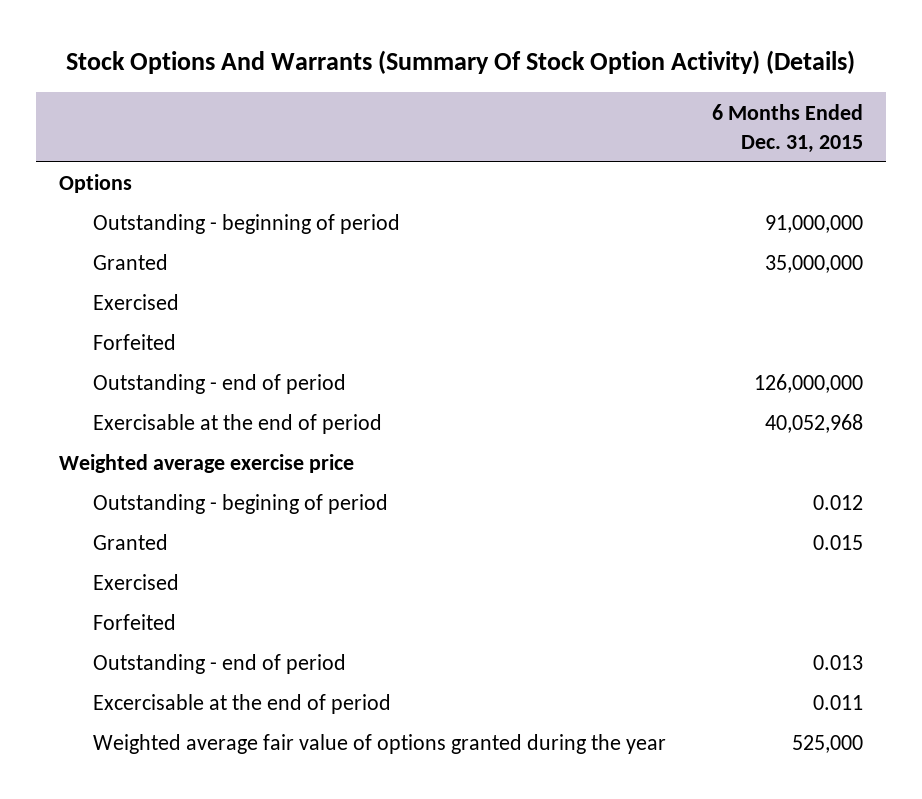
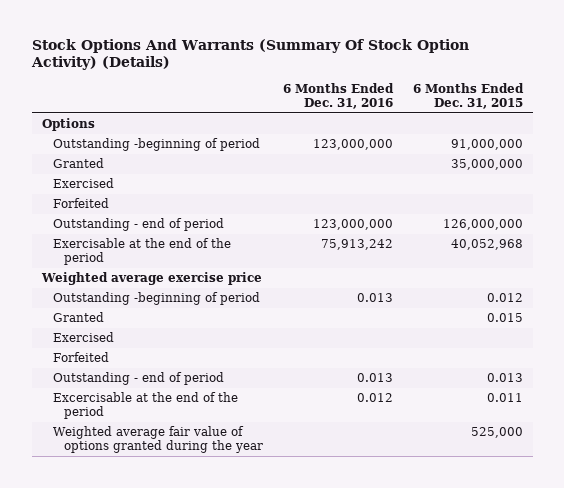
- | 6 Months Ended Dec. 31, 2015
+ | 6 Months Ended Dec. 31, 2016 | 6 Months Ended Dec. 31, 2015
- Outstanding - beginning of period | 91,000,000
+ Outstanding -beginning of period | 123,000,000 | 91,000,000
- Exercisable at the end of period | 40,052,968
+ Exercisable at the end of the period | 75,913,242 | 40,052,968
- Outstanding - begining of period | 0.012
+ Outstanding -beginning of period | 0.013 | 0.012
- Excercisable at the end of period | 0.011
+ Excercisable at the end of the period | 0.012 | 0.011

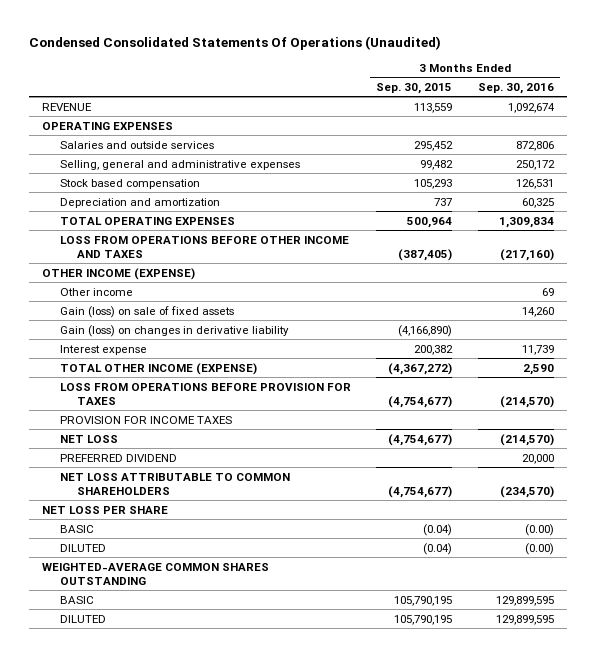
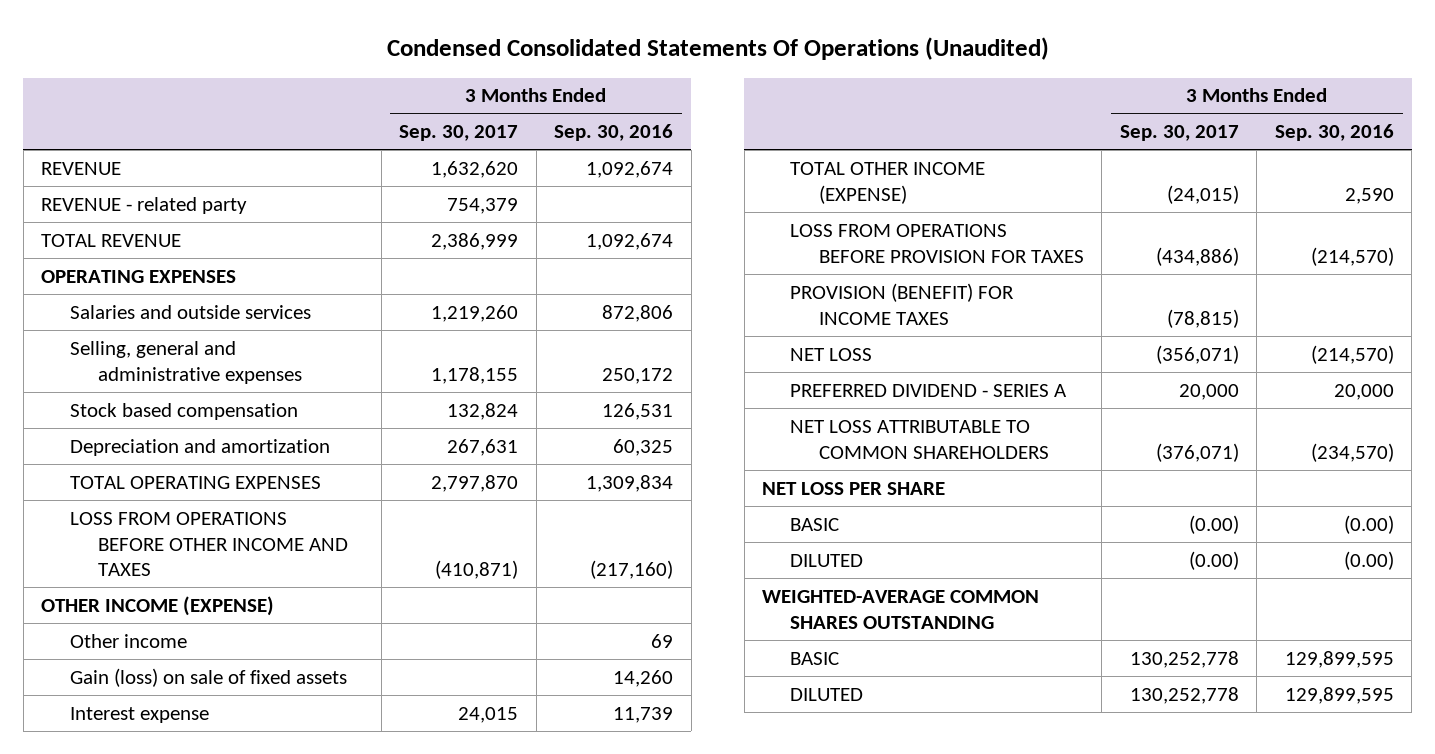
- | 3 Months Ended Sep. 30, 2015 | 3 Months Ended Sep. 30, 2016
+ | 3 Months Ended Sep. 30, 2017 | 3 Months Ended Sep. 30, 2016
+ REVENUE - related party | 754,379 |
+ TOTAL REVENUE | 2,386,999 | 1,092,674
- Gain (loss) on changes in derivative liability | (4,166,890) |
- PROVISION FOR INCOME TAXES
+ PROVISION (BENEFIT) FOR INCOME TAXES | (78,815) |
- PREFERRED DIVIDEND | | 20,000
+ PREFERRED DIVIDEND - SERIES A | 20,000 | 20,000

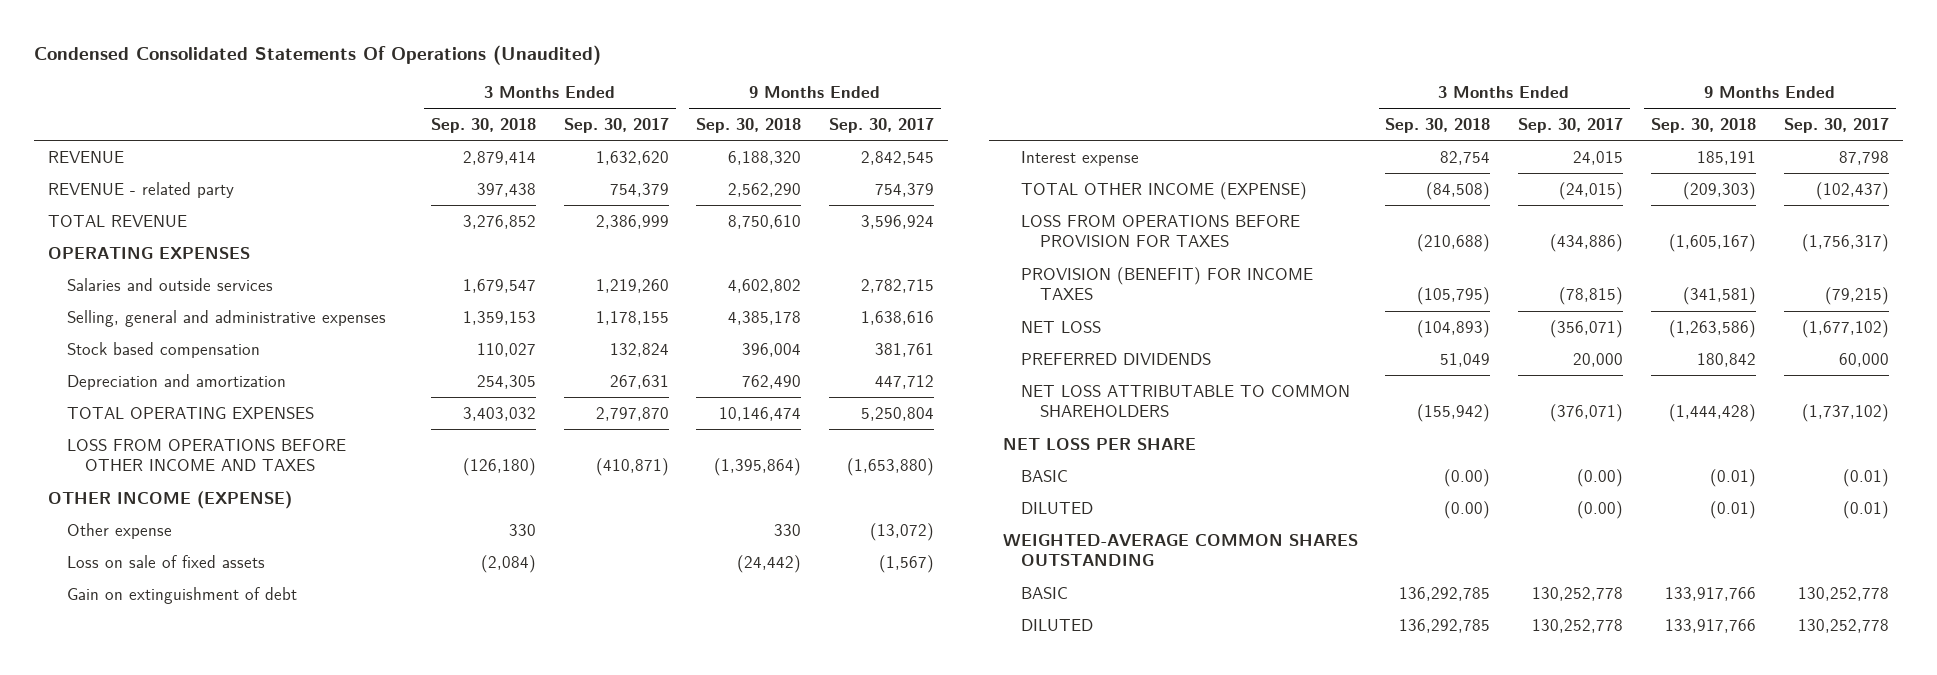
- | 3 Months Ended Sep. 30, 2017 | 3 Months Ended Sep. 30, 2016
+ | 3 Months Ended Sep. 30, 2018 | 3 Months Ended Sep. 30, 2017 | 9 Months Ended Sep. 30, 2018 | 9 Months Ended Sep. 30, 2017
- Other income | | 69
- Gain (loss) on sale of fixed assets | | 14,260
+ Other expense | 330 | | 330 | (13,072)
+ Loss on sale of fixed assets | (2,084) | | (24,442) | (1,567)
+ Gain on extinguishment of debt
- PREFERRED DIVIDEND - SERIES A | 20,000 | 20,000
+ PREFERRED DIVIDENDS | 51,049 | 20,000 | 180,842 | 60,000

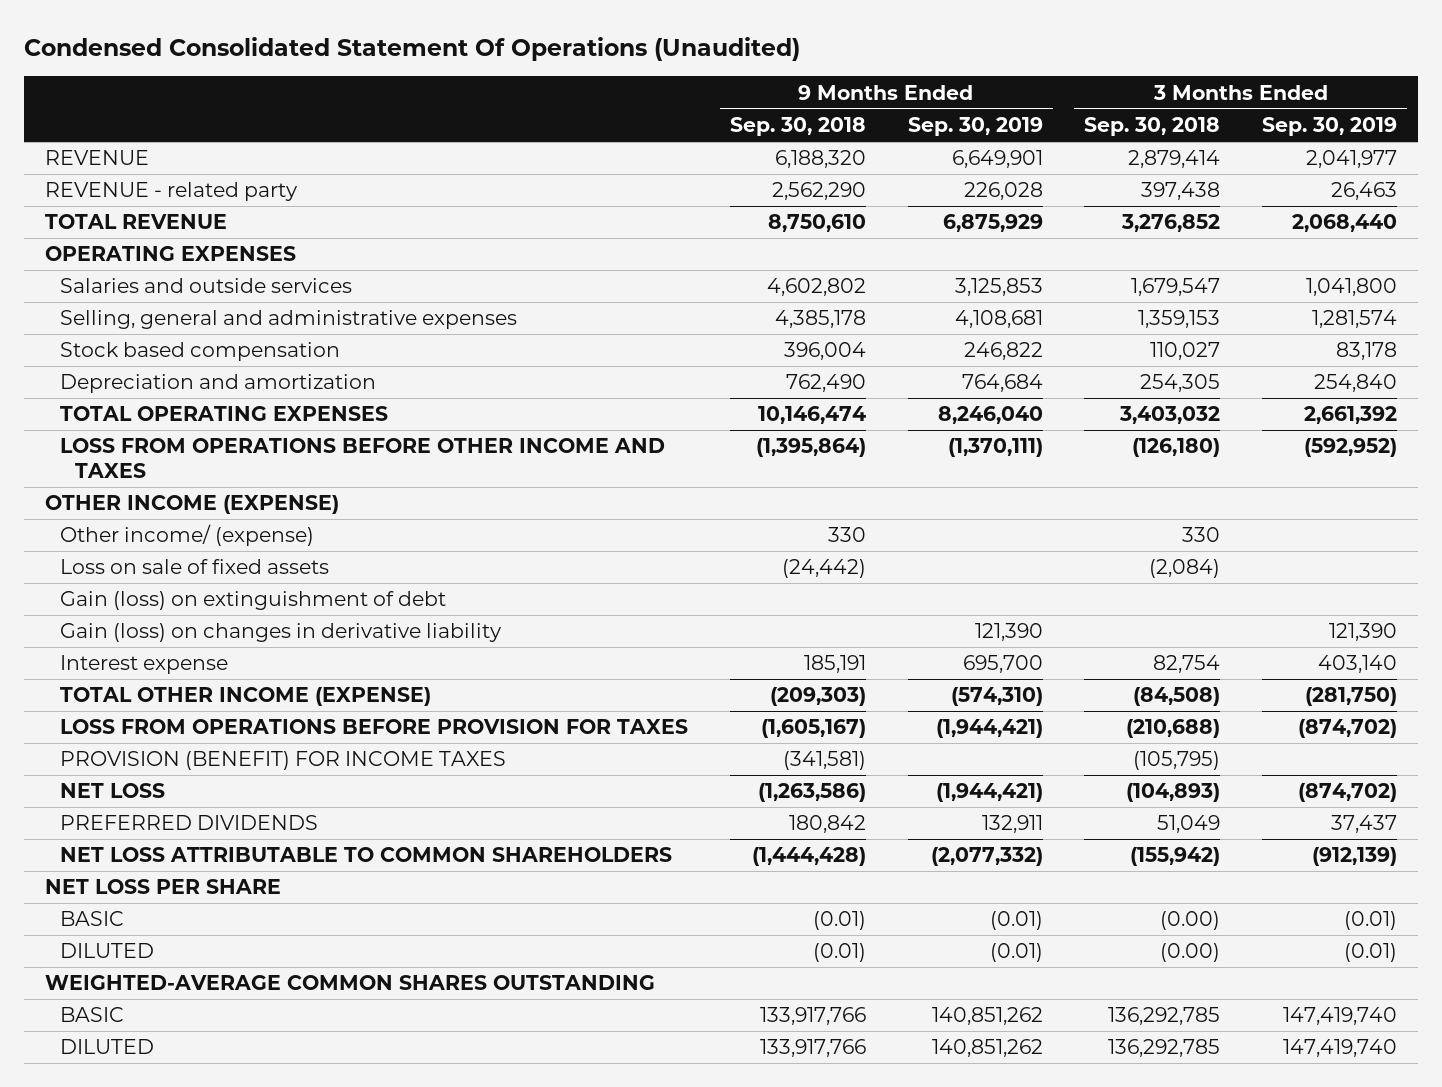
- Condensed Consolidated Statements Of Operations (Unaudited)
+ Condensed Consolidated Statement Of Operations (Unaudited)
- | 3 Months Ended Sep. 30, 2018 | 3 Months Ended Sep. 30, 2017 | 9 Months Ended Sep. 30, 2018 | 9 Months Ended Sep. 30, 2017
+ | 9 Months Ended Sep. 30, 2018 | 9 Months Ended Sep. 30, 2019 | 3 Months Ended Sep. 30, 2018 | 3 Months Ended Sep. 30, 2019
- Other expense | 330 | | 330 | (13,072)
+ Other income/ (expense) | 330 | | 330 |
- Gain on extinguishment of debt
+ Gain (loss) on extinguishment of debt
+ Gain (loss) on changes in derivative liability | | 121,390 | | 121,390

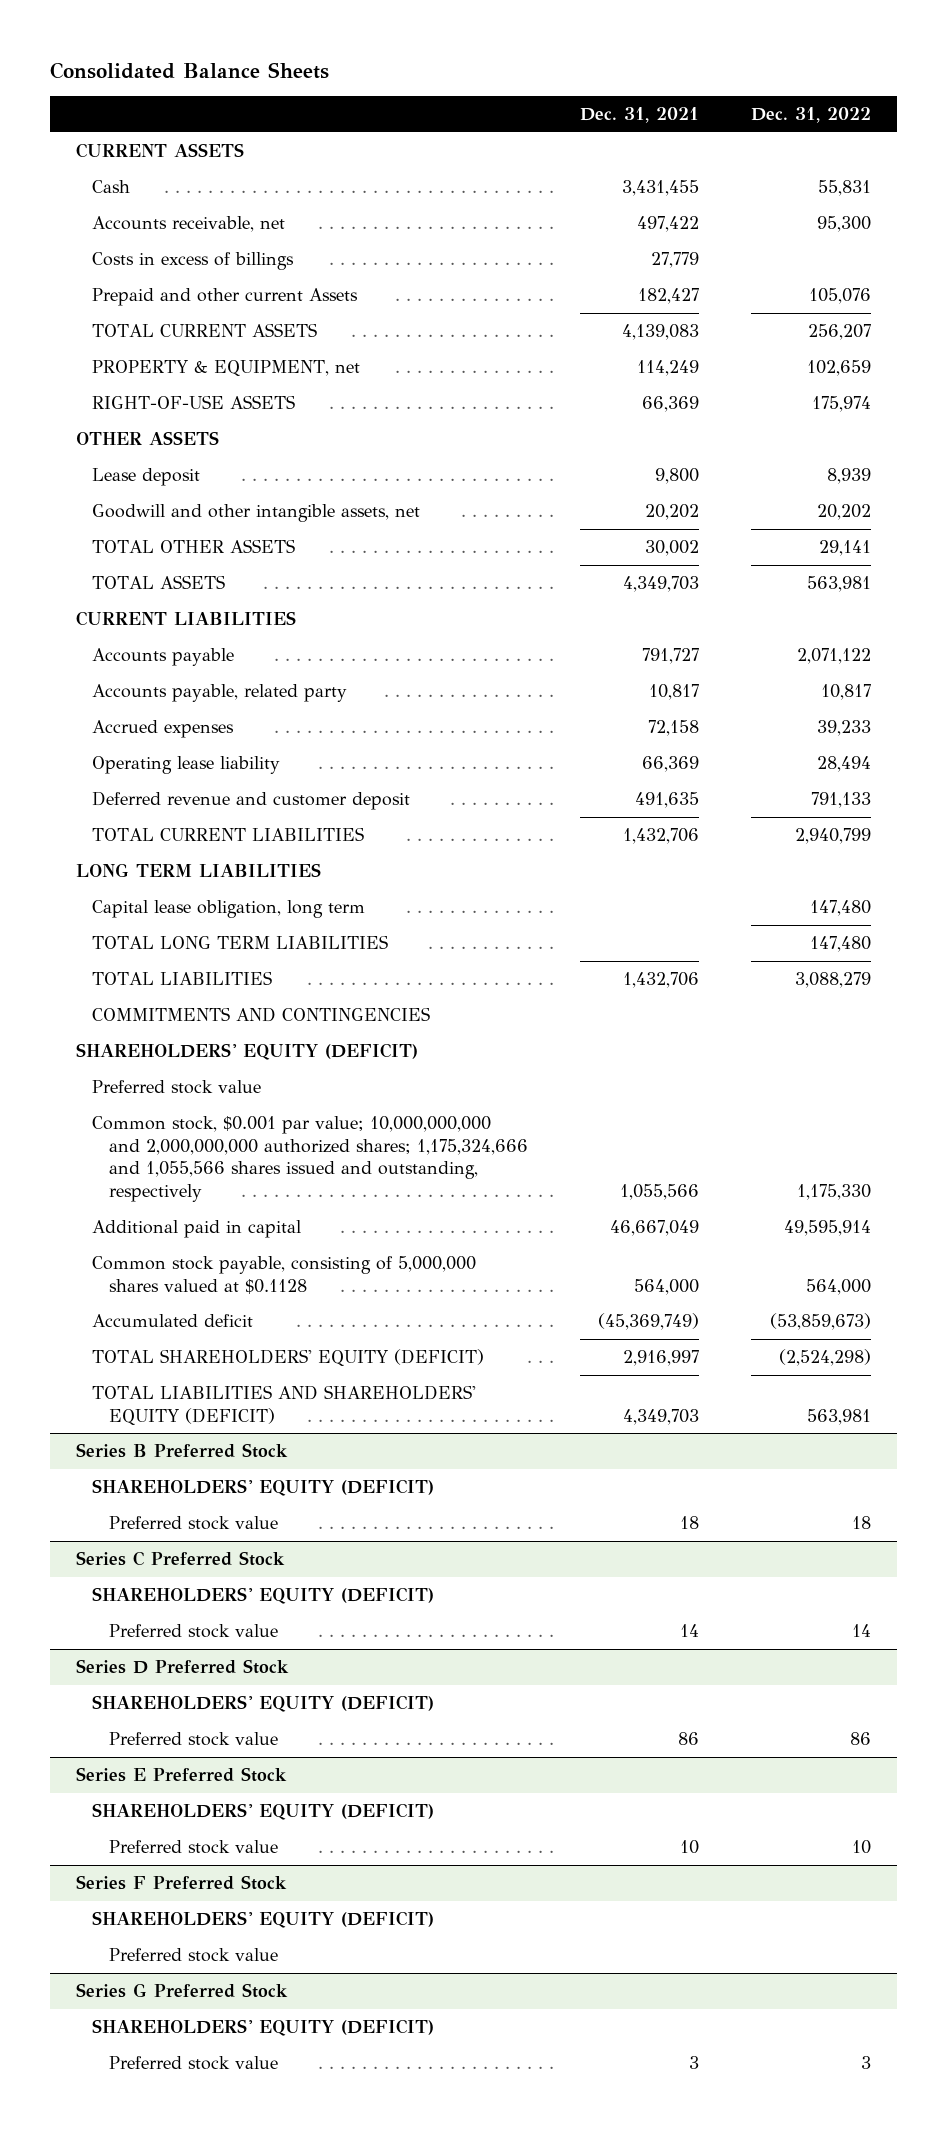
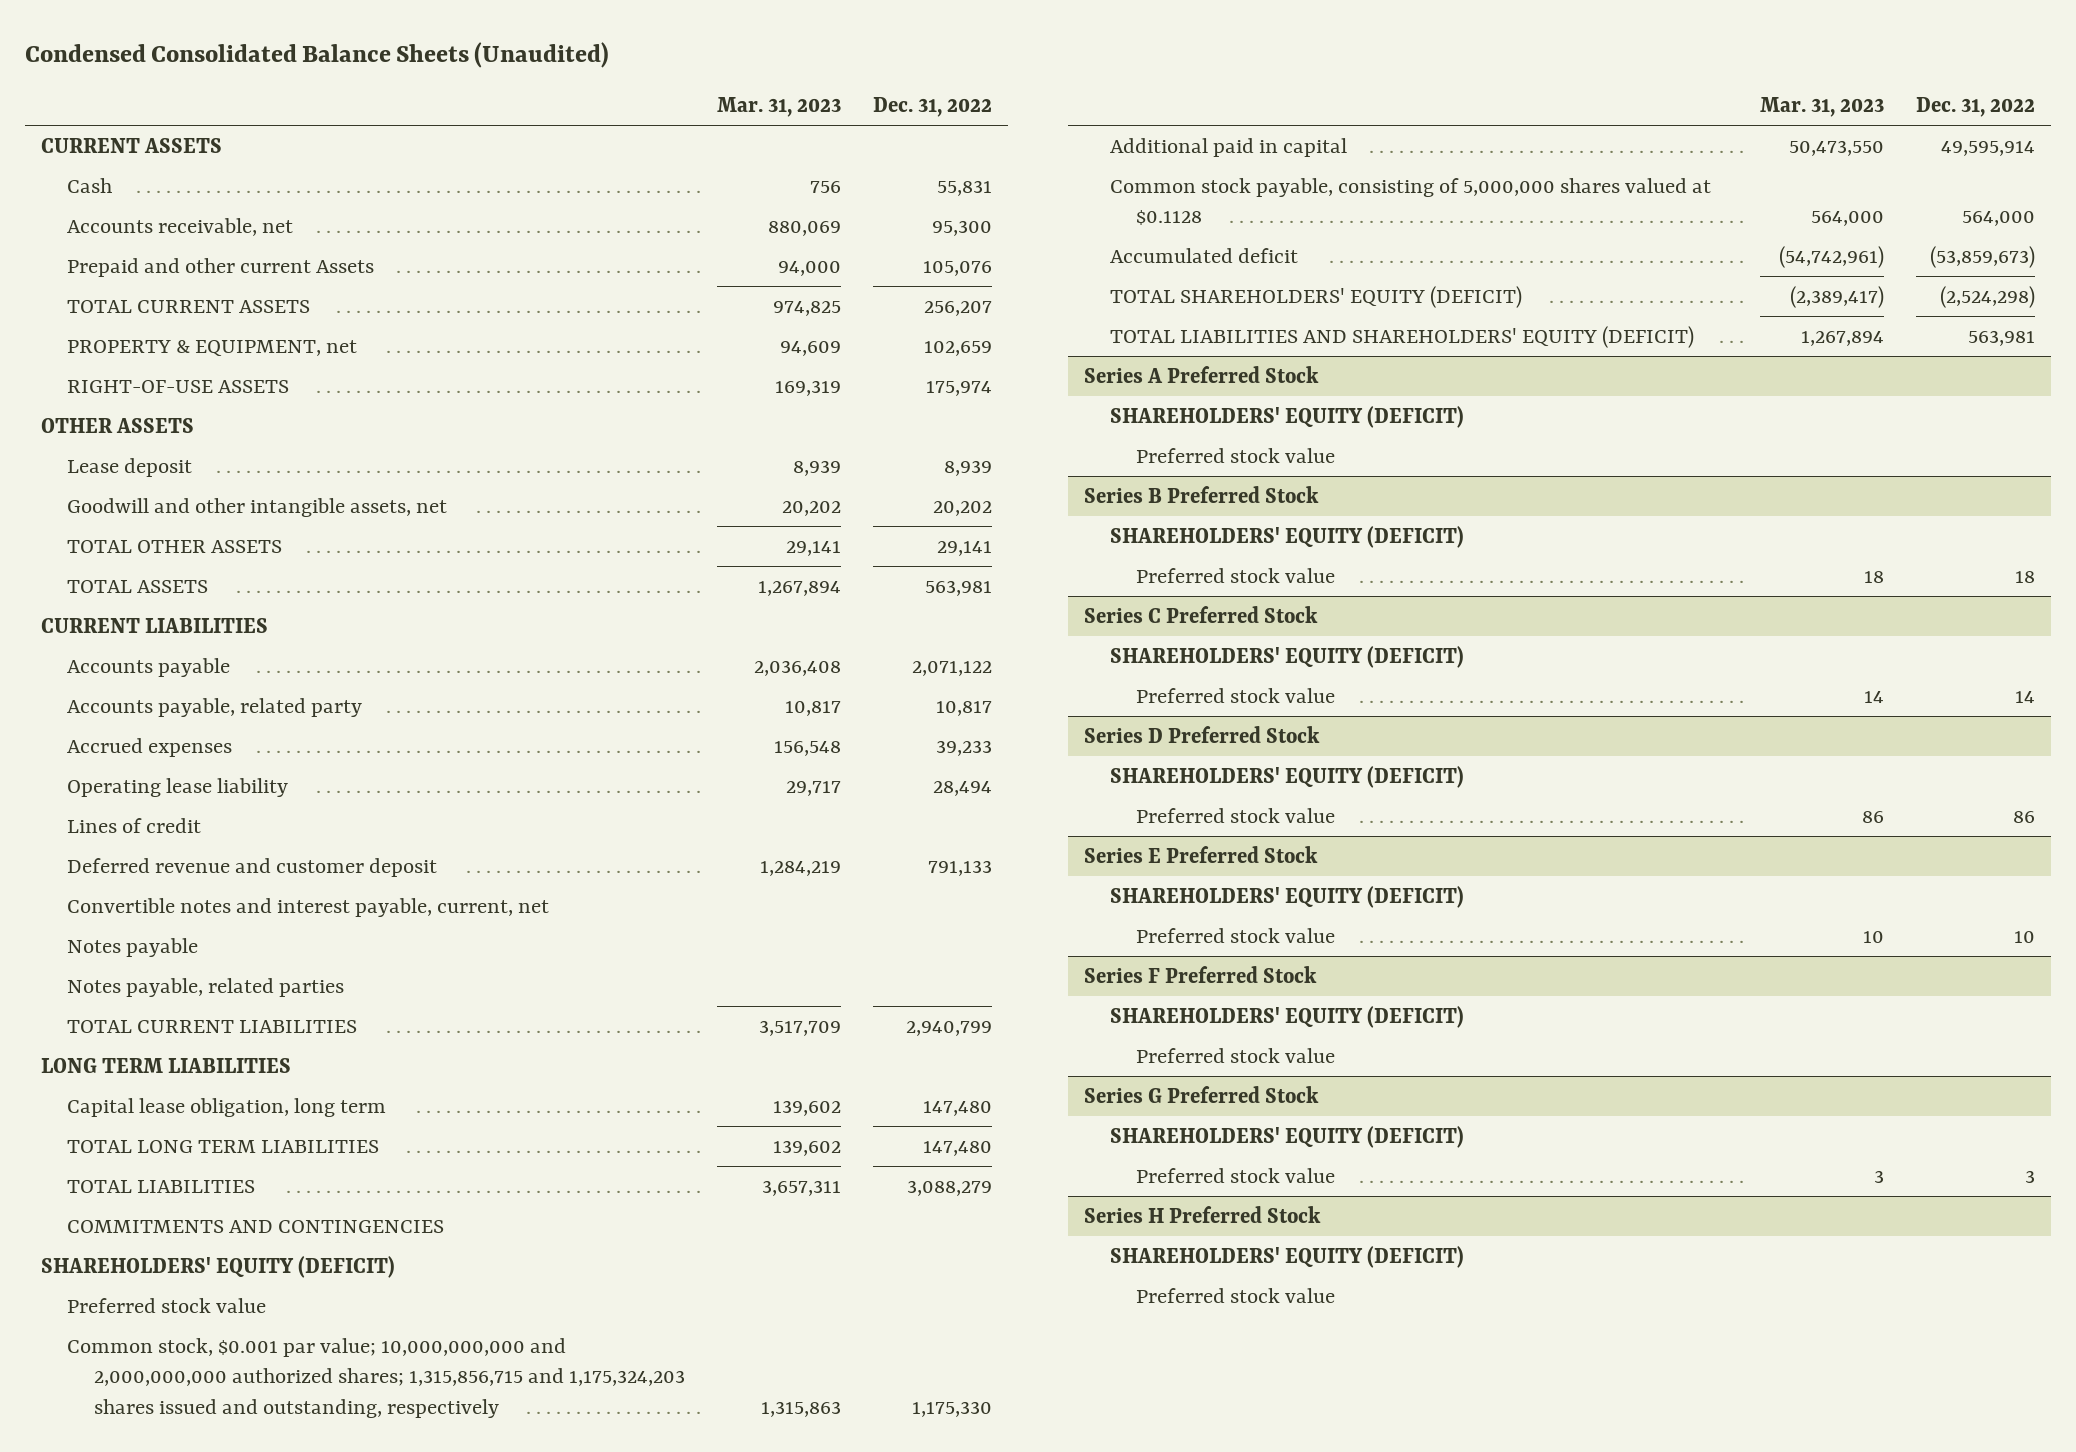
- Consolidated Balance Sheets
+ Condensed Consolidated Balance Sheets (Unaudited)
- | Dec. 31, 2021 | Dec. 31, 2022
+ | Mar. 31, 2023 | Dec. 31, 2022
- Costs in excess of billings | 27,779 |
+ Lines of credit
+ Convertible notes and interest payable, current, net
+ Notes payable
+ Notes payable, related parties
- Common stock, $0.001 par value; 10,000,000,000 and 2,000,000,000 authorized shares; 1,175,324,666 and 1,055,566 shares issued and outstanding, respectively | 1,055,566 | 1,175,330
+ Common stock, $0.001 par value; 10,000,000,000 and 2,000,000,000 authorized shares; 1,315,856,715 and 1,175,324,203 shares issued and outstanding, respectively | 1,315,863 | 1,175,330
+ Series A Preferred Stock
+ SHAREHOLDERS' EQUITY (DEFICIT)
+ Preferred stock value
+ Series H Preferred Stock
+ SHAREHOLDERS' EQUITY (DEFICIT)
+ Preferred stock value

